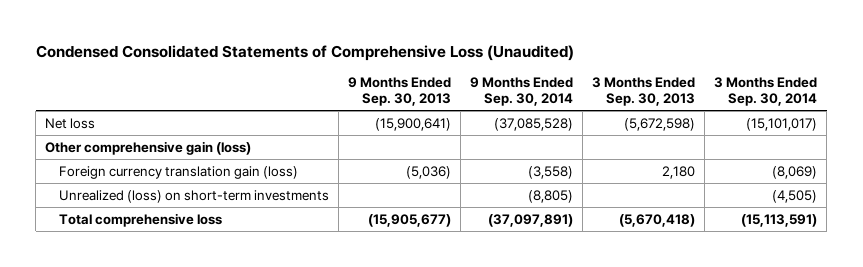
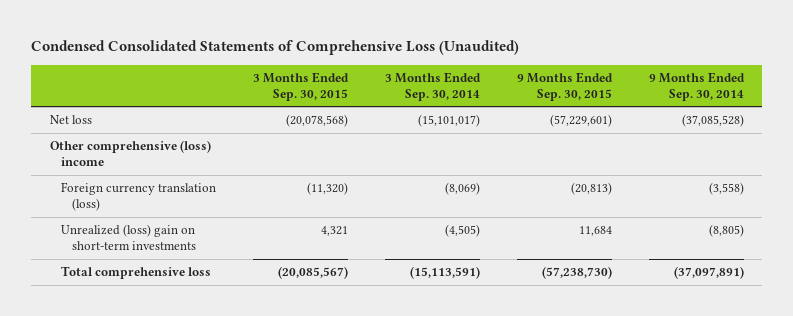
- | 9 Months Ended Sep. 30, 2013 | 9 Months Ended Sep. 30, 2014 | 3 Months Ended Sep. 30, 2013 | 3 Months Ended Sep. 30, 2014
+ | 3 Months Ended Sep. 30, 2015 | 3 Months Ended Sep. 30, 2014 | 9 Months Ended Sep. 30, 2015 | 9 Months Ended Sep. 30, 2014
- Other comprehensive gain (loss)
- Foreign currency translation gain (loss) | (5,036) | (3,558) | 2,180 | (8,069)
- Unrealized (loss) on short-term investments | | (8,805) | | (4,505)
+ Other comprehensive (loss) income
+ Foreign currency translation (loss) | (11,320) | (8,069) | (20,813) | (3,558)
+ Unrealized (loss) gain on short-term investments | 4,321 | (4,505) | 11,684 | (8,805)

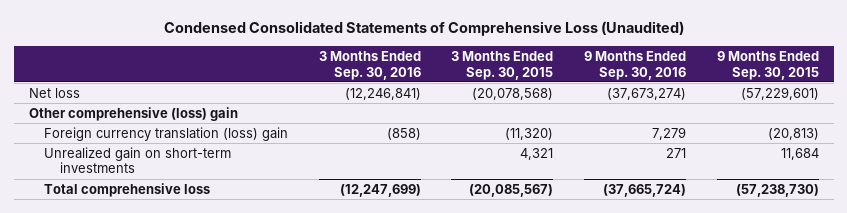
- | 3 Months Ended Sep. 30, 2015 | 3 Months Ended Sep. 30, 2014 | 9 Months Ended Sep. 30, 2015 | 9 Months Ended Sep. 30, 2014
+ | 3 Months Ended Sep. 30, 2016 | 3 Months Ended Sep. 30, 2015 | 9 Months Ended Sep. 30, 2016 | 9 Months Ended Sep. 30, 2015
- Other comprehensive (loss) income
- Foreign currency translation (loss) | (11,320) | (8,069) | (20,813) | (3,558)
- Unrealized (loss) gain on short-term investments | 4,321 | (4,505) | 11,684 | (8,805)
+ Other comprehensive (loss) gain
+ Foreign currency translation (loss) gain | (858) | (11,320) | 7,279 | (20,813)
+ Unrealized gain on short-term investments | | 4,321 | 271 | 11,684

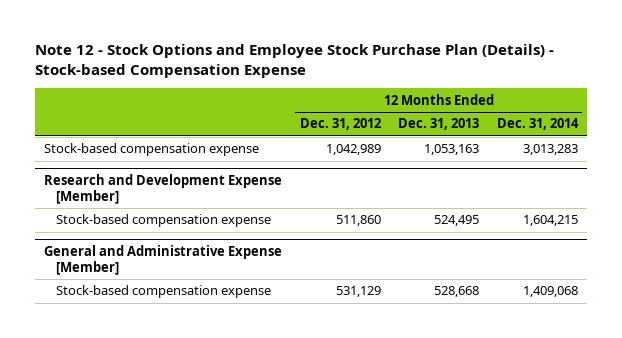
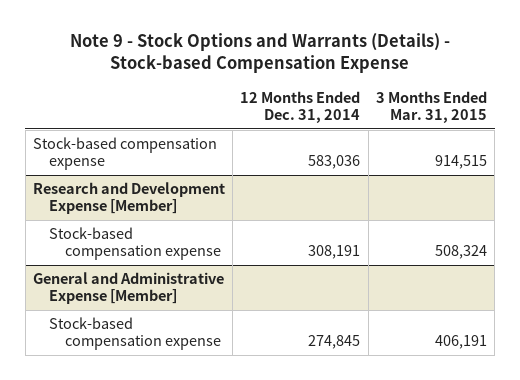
- Note 12 - Stock Options and Employee Stock Purchase Plan (Details) - Stock-based Compensation Expense
+ Note 9 - Stock Options and Warrants (Details) - Stock-based Compensation Expense
- | 12 Months Ended Dec. 31, 2012 | 12 Months Ended Dec. 31, 2013 | 12 Months Ended Dec. 31, 2014
+ | 12 Months Ended Dec. 31, 2014 | 3 Months Ended Mar. 31, 2015
- Stock-based compensation expense | 1,042,989 | 1,053,163 | 3,013,283
+ Stock-based compensation expense | 583,036 | 914,515
@ Research and Development Expense [Member]
- Stock-based compensation expense | 511,860 | 524,495 | 1,604,215
+ Stock-based compensation expense | 308,191 | 508,324
@ General and Administrative Expense [Member]
- Stock-based compensation expense | 531,129 | 528,668 | 1,409,068
+ Stock-based compensation expense | 274,845 | 406,191

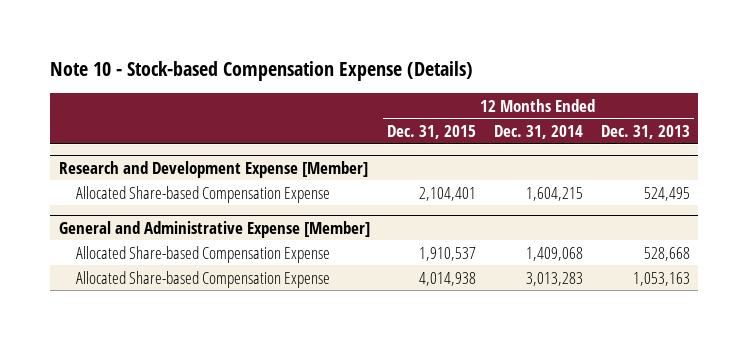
- Note 9 - Stock Options and Warrants (Details) - Stock-based Compensation Expense
+ Note 10 - Stock-based Compensation Expense (Details)
- | 12 Months Ended Dec. 31, 2014 | 3 Months Ended Mar. 31, 2015
+ | 12 Months Ended Dec. 31, 2015 | 12 Months Ended Dec. 31, 2014 | 12 Months Ended Dec. 31, 2013
- Stock-based compensation expense | 583,036 | 914,515
@ Research and Development Expense [Member]
- Stock-based compensation expense | 308,191 | 508,324
+ Allocated Share-based Compensation Expense | 2,104,401 | 1,604,215 | 524,495
@ General and Administrative Expense [Member]
- Stock-based compensation expense | 274,845 | 406,191
+ Allocated Share-based Compensation Expense | 1,910,537 | 1,409,068 | 528,668
+ Allocated Share-based Compensation Expense | 4,014,938 | 3,013,283 | 1,053,163

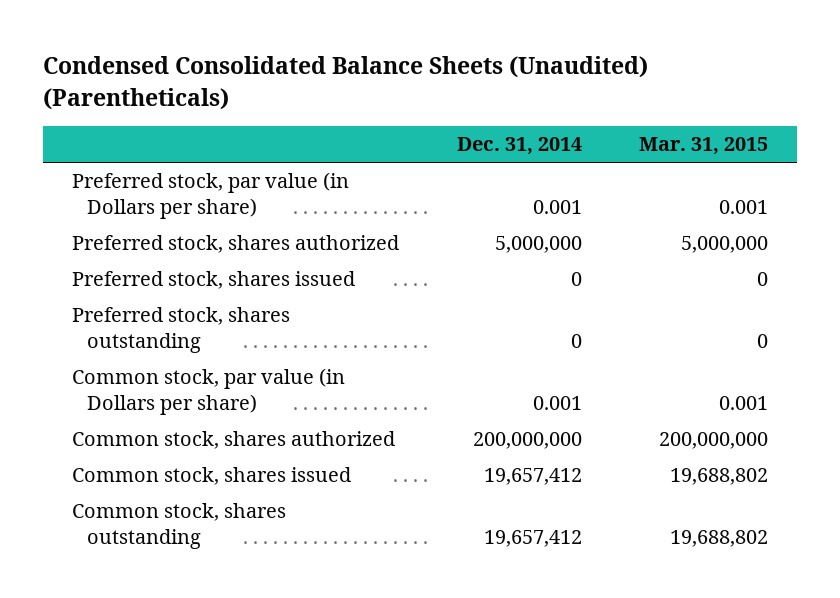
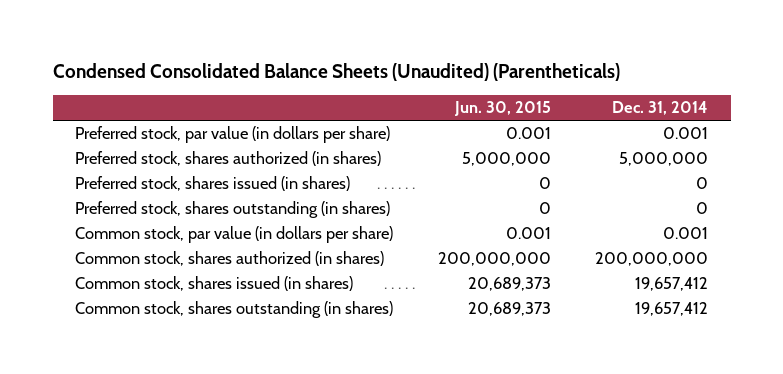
- | Dec. 31, 2014 | Mar. 31, 2015
+ | Jun. 30, 2015 | Dec. 31, 2014
- Preferred stock, par value (in Dollars per share) | 0.001 | 0.001
- Preferred stock, shares authorized | 5,000,000 | 5,000,000
- Preferred stock, shares issued | 0 | 0
- Preferred stock, shares outstanding | 0 | 0
- Common stock, par value (in Dollars per share) | 0.001 | 0.001
- Common stock, shares authorized | 200,000,000 | 200,000,000
- Common stock, shares issued | 19,657,412 | 19,688,802
- Common stock, shares outstanding | 19,657,412 | 19,688,802
+ Preferred stock, par value (in dollars per share) | 0.001 | 0.001
+ Preferred stock, shares authorized (in shares) | 5,000,000 | 5,000,000
+ Preferred stock, shares issued (in shares) | 0 | 0
+ Preferred stock, shares outstanding (in shares) | 0 | 0
+ Common stock, par value (in dollars per share) | 0.001 | 0.001
+ Common stock, shares authorized (in shares) | 200,000,000 | 200,000,000
+ Common stock, shares issued (in shares) | 20,689,373 | 19,657,412
+ Common stock, shares outstanding (in shares) | 20,689,373 | 19,657,412

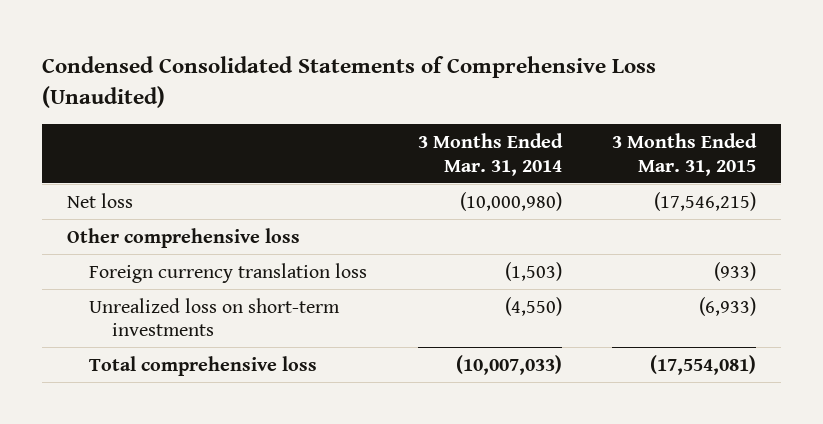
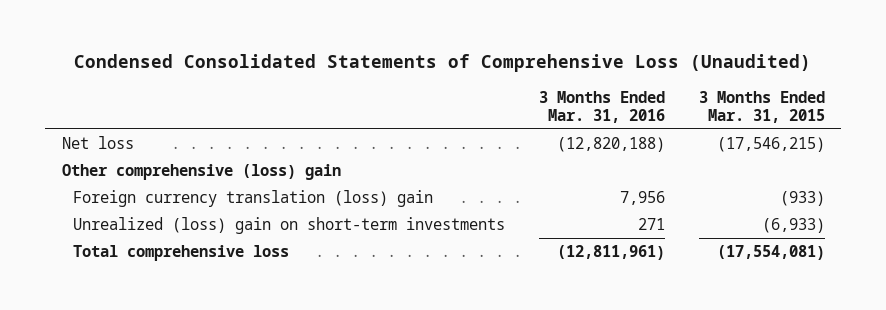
- | 3 Months Ended Mar. 31, 2014 | 3 Months Ended Mar. 31, 2015
+ | 3 Months Ended Mar. 31, 2016 | 3 Months Ended Mar. 31, 2015
- Other comprehensive loss
- Foreign currency translation loss | (1,503) | (933)
- Unrealized loss on short-term investments | (4,550) | (6,933)
+ Other comprehensive (loss) gain
+ Foreign currency translation (loss) gain | 7,956 | (933)
+ Unrealized (loss) gain on short-term investments | 271 | (6,933)

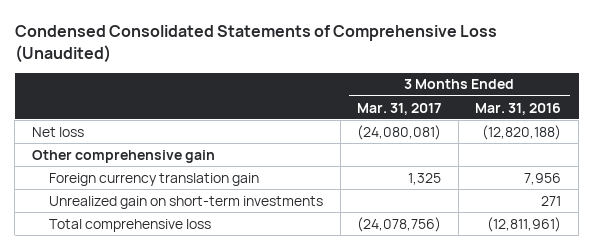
- | 3 Months Ended Mar. 31, 2016 | 3 Months Ended Mar. 31, 2015
+ | 3 Months Ended Mar. 31, 2017 | 3 Months Ended Mar. 31, 2016
- Other comprehensive (loss) gain
- Foreign currency translation (loss) gain | 7,956 | (933)
- Unrealized (loss) gain on short-term investments | 271 | (6,933)
+ Other comprehensive gain
+ Foreign currency translation gain | 1,325 | 7,956
+ Unrealized gain on short-term investments | | 271

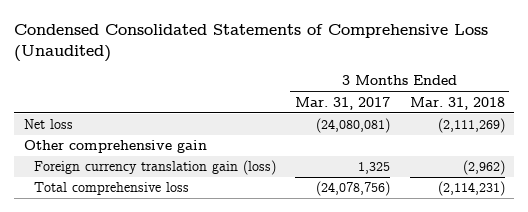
- | 3 Months Ended Mar. 31, 2017 | 3 Months Ended Mar. 31, 2016
+ | 3 Months Ended Mar. 31, 2017 | 3 Months Ended Mar. 31, 2018
- Foreign currency translation gain | 1,325 | 7,956
- Unrealized gain on short-term investments | | 271
+ Foreign currency translation gain (loss) | 1,325 | (2,962)

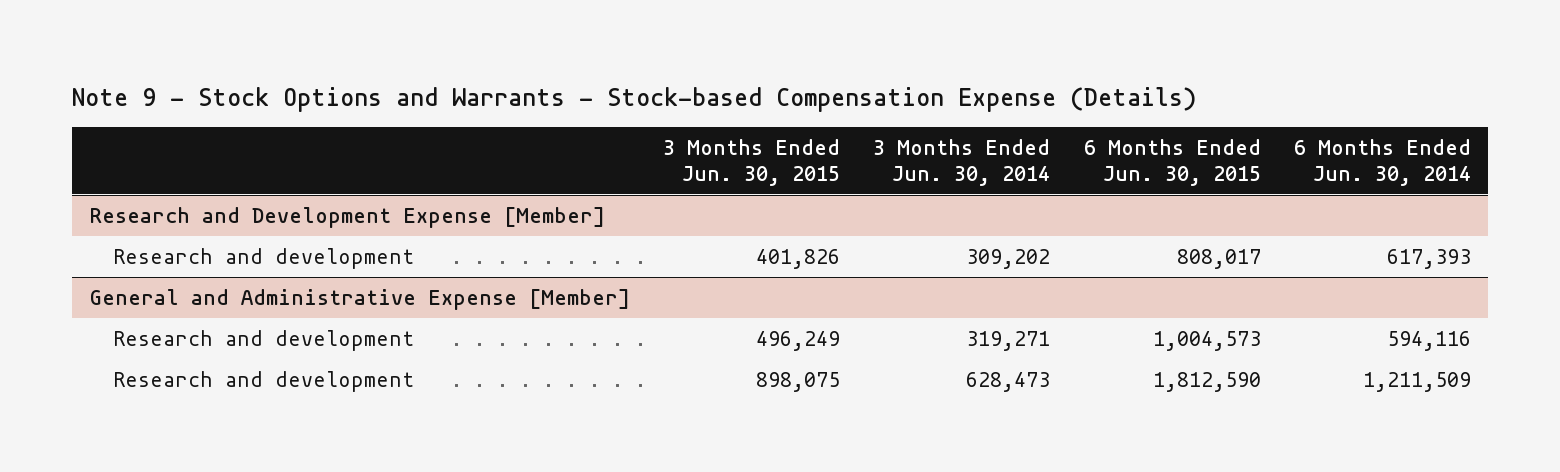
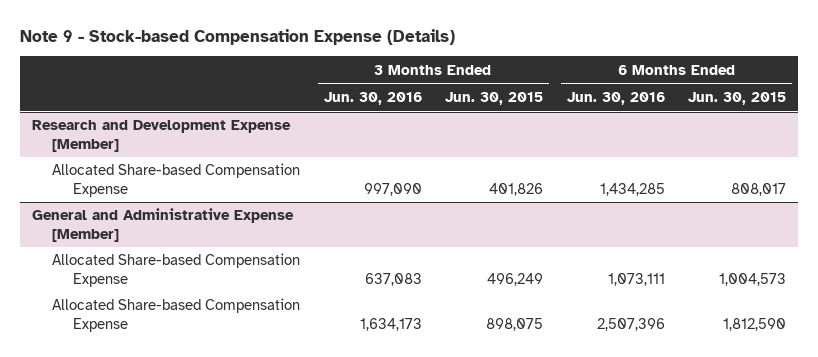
- Note 9 - Stock Options and Warrants - Stock-based Compensation Expense (Details)
+ Note 9 - Stock-based Compensation Expense (Details)
- | 3 Months Ended Jun. 30, 2015 | 3 Months Ended Jun. 30, 2014 | 6 Months Ended Jun. 30, 2015 | 6 Months Ended Jun. 30, 2014
+ | 3 Months Ended Jun. 30, 2016 | 3 Months Ended Jun. 30, 2015 | 6 Months Ended Jun. 30, 2016 | 6 Months Ended Jun. 30, 2015
@ Research and Development Expense [Member]
- Research and development | 401,826 | 309,202 | 808,017 | 617,393
+ Allocated Share-based Compensation Expense | 997,090 | 401,826 | 1,434,285 | 808,017
@ General and Administrative Expense [Member]
- Research and development | 496,249 | 319,271 | 1,004,573 | 594,116
- Research and development | 898,075 | 628,473 | 1,812,590 | 1,211,509
+ Allocated Share-based Compensation Expense | 637,083 | 496,249 | 1,073,111 | 1,004,573
+ Allocated Share-based Compensation Expense | 1,634,173 | 898,075 | 2,507,396 | 1,812,590

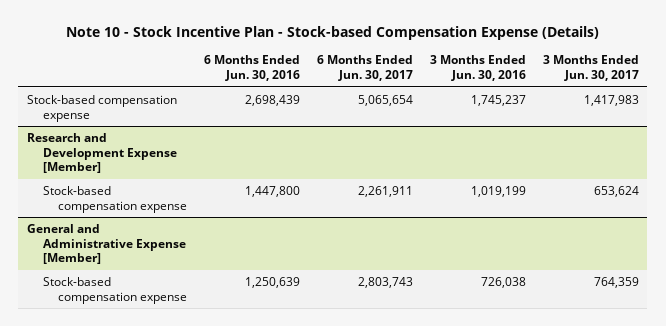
- Note 9 - Stock-based Compensation Expense (Details)
+ Note 10 - Stock Incentive Plan - Stock-based Compensation Expense (Details)
- | 3 Months Ended Jun. 30, 2016 | 3 Months Ended Jun. 30, 2015 | 6 Months Ended Jun. 30, 2016 | 6 Months Ended Jun. 30, 2015
+ | 6 Months Ended Jun. 30, 2016 | 6 Months Ended Jun. 30, 2017 | 3 Months Ended Jun. 30, 2016 | 3 Months Ended Jun. 30, 2017
+ Stock-based compensation expense | 2,698,439 | 5,065,654 | 1,745,237 | 1,417,983
@ Research and Development Expense [Member]
- Allocated Share-based Compensation Expense | 997,090 | 401,826 | 1,434,285 | 808,017
+ Stock-based compensation expense | 1,447,800 | 2,261,911 | 1,019,199 | 653,624
@ General and Administrative Expense [Member]
- Allocated Share-based Compensation Expense | 637,083 | 496,249 | 1,073,111 | 1,004,573
- Allocated Share-based Compensation Expense | 1,634,173 | 898,075 | 2,507,396 | 1,812,590
+ Stock-based compensation expense | 1,250,639 | 2,803,743 | 726,038 | 764,359

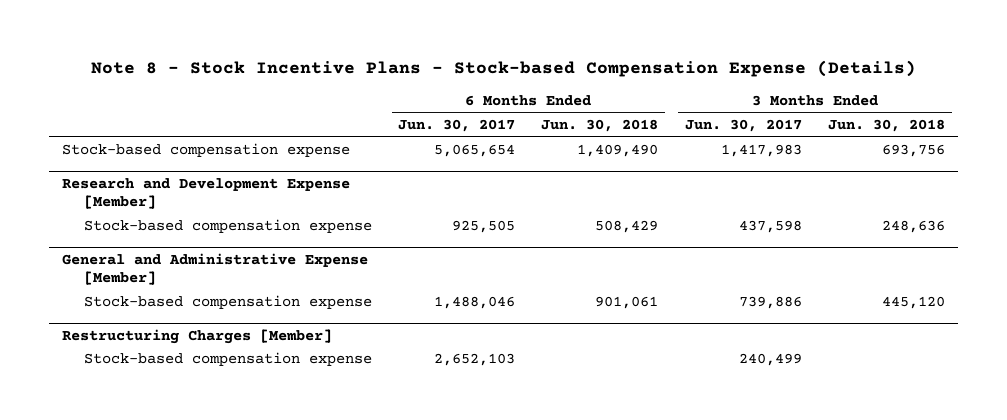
- Note 10 - Stock Incentive Plan - Stock-based Compensation Expense (Details)
+ Note 8 - Stock Incentive Plans - Stock-based Compensation Expense (Details)
- | 6 Months Ended Jun. 30, 2016 | 6 Months Ended Jun. 30, 2017 | 3 Months Ended Jun. 30, 2016 | 3 Months Ended Jun. 30, 2017
+ | 6 Months Ended Jun. 30, 2017 | 6 Months Ended Jun. 30, 2018 | 3 Months Ended Jun. 30, 2017 | 3 Months Ended Jun. 30, 2018
@ Research and Development Expense [Member]
- Stock-based compensation expense | 1,447,800 | 2,261,911 | 1,019,199 | 653,624
+ Stock-based compensation expense | 925,505 | 508,429 | 437,598 | 248,636
@ General and Administrative Expense [Member]
- Stock-based compensation expense | 1,250,639 | 2,803,743 | 726,038 | 764,359
+ Stock-based compensation expense | 1,488,046 | 901,061 | 739,886 | 445,120
+ Restructuring Charges [Member]
+ Stock-based compensation expense | 2,652,103 | | 240,499 |

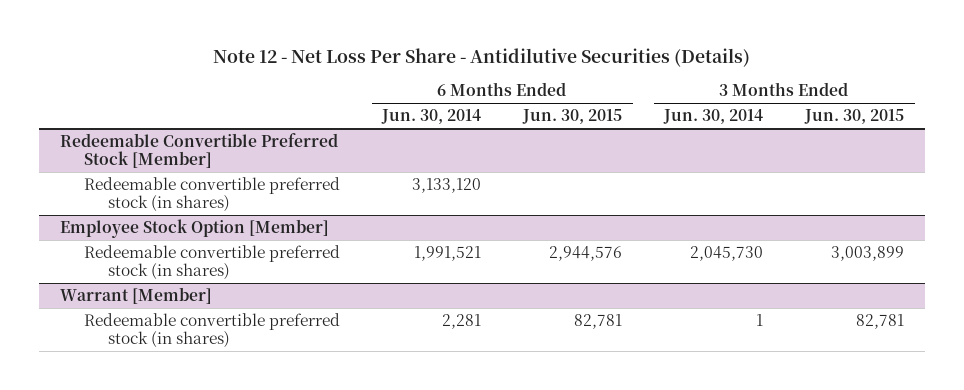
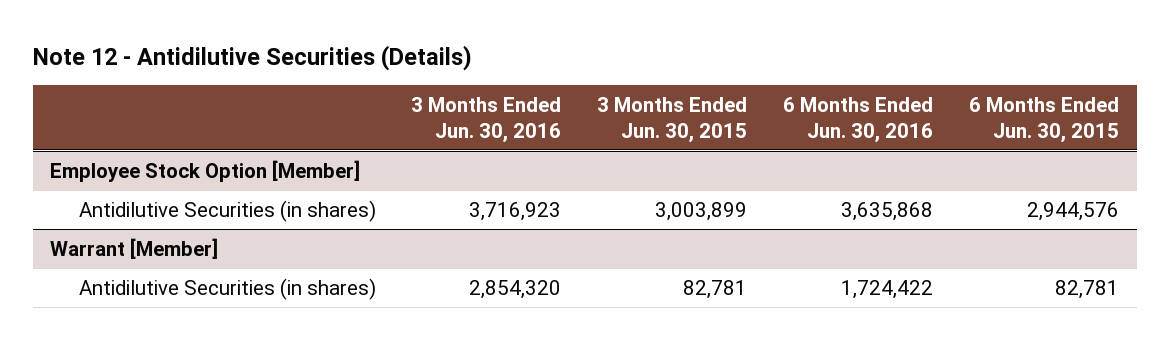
- Note 12 - Net Loss Per Share - Antidilutive Securities (Details)
+ Note 12 - Antidilutive Securities (Details)
- | 6 Months Ended Jun. 30, 2014 | 6 Months Ended Jun. 30, 2015 | 3 Months Ended Jun. 30, 2014 | 3 Months Ended Jun. 30, 2015
+ | 3 Months Ended Jun. 30, 2016 | 3 Months Ended Jun. 30, 2015 | 6 Months Ended Jun. 30, 2016 | 6 Months Ended Jun. 30, 2015
- Redeemable Convertible Preferred Stock [Member]
- Redeemable convertible preferred stock (in shares) | 3,133,120 | | |
@ Employee Stock Option [Member]
- Redeemable convertible preferred stock (in shares) | 1,991,521 | 2,944,576 | 2,045,730 | 3,003,899
+ Antidilutive Securities (in shares) | 3,716,923 | 3,003,899 | 3,635,868 | 2,944,576
@ Warrant [Member]
- Redeemable convertible preferred stock (in shares) | 2,281 | 82,781 | 1 | 82,781
+ Antidilutive Securities (in shares) | 2,854,320 | 82,781 | 1,724,422 | 82,781

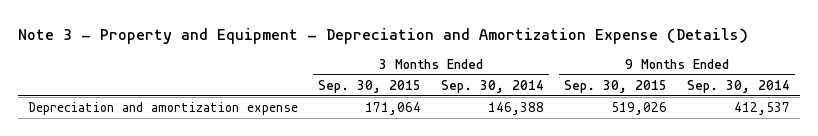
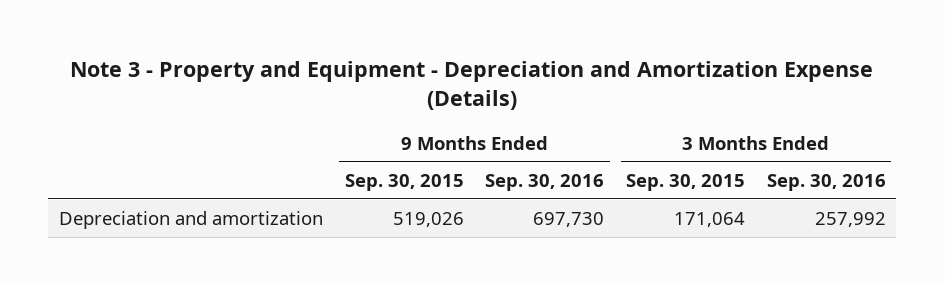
- | 3 Months Ended Sep. 30, 2015 | 3 Months Ended Sep. 30, 2014 | 9 Months Ended Sep. 30, 2015 | 9 Months Ended Sep. 30, 2014
+ | 9 Months Ended Sep. 30, 2015 | 9 Months Ended Sep. 30, 2016 | 3 Months Ended Sep. 30, 2015 | 3 Months Ended Sep. 30, 2016
- Depreciation and amortization expense | 171,064 | 146,388 | 519,026 | 412,537
+ Depreciation and amortization | 519,026 | 697,730 | 171,064 | 257,992

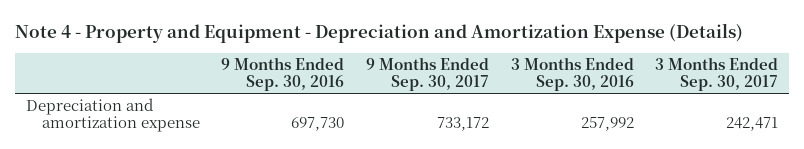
- Note 3 - Property and Equipment - Depreciation and Amortization Expense (Details)
+ Note 4 - Property and Equipment - Depreciation and Amortization Expense (Details)
- | 9 Months Ended Sep. 30, 2015 | 9 Months Ended Sep. 30, 2016 | 3 Months Ended Sep. 30, 2015 | 3 Months Ended Sep. 30, 2016
+ | 9 Months Ended Sep. 30, 2016 | 9 Months Ended Sep. 30, 2017 | 3 Months Ended Sep. 30, 2016 | 3 Months Ended Sep. 30, 2017
- Depreciation and amortization | 519,026 | 697,730 | 171,064 | 257,992
+ Depreciation and amortization expense | 697,730 | 733,172 | 257,992 | 242,471

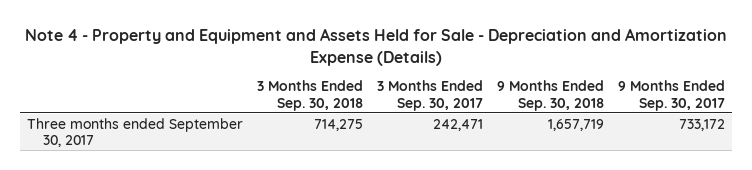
- Note 4 - Property and Equipment - Depreciation and Amortization Expense (Details)
+ Note 4 - Property and Equipment and Assets Held for Sale - Depreciation and Amortization Expense (Details)
- | 9 Months Ended Sep. 30, 2016 | 9 Months Ended Sep. 30, 2017 | 3 Months Ended Sep. 30, 2016 | 3 Months Ended Sep. 30, 2017
+ | 3 Months Ended Sep. 30, 2018 | 3 Months Ended Sep. 30, 2017 | 9 Months Ended Sep. 30, 2018 | 9 Months Ended Sep. 30, 2017
- Depreciation and amortization expense | 697,730 | 733,172 | 257,992 | 242,471
+ Three months ended September 30, 2017 | 714,275 | 242,471 | 1,657,719 | 733,172

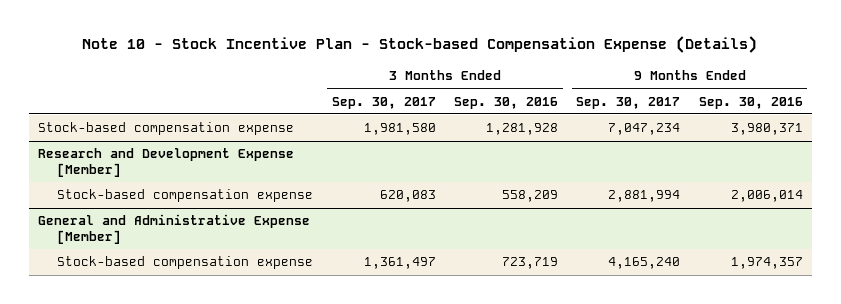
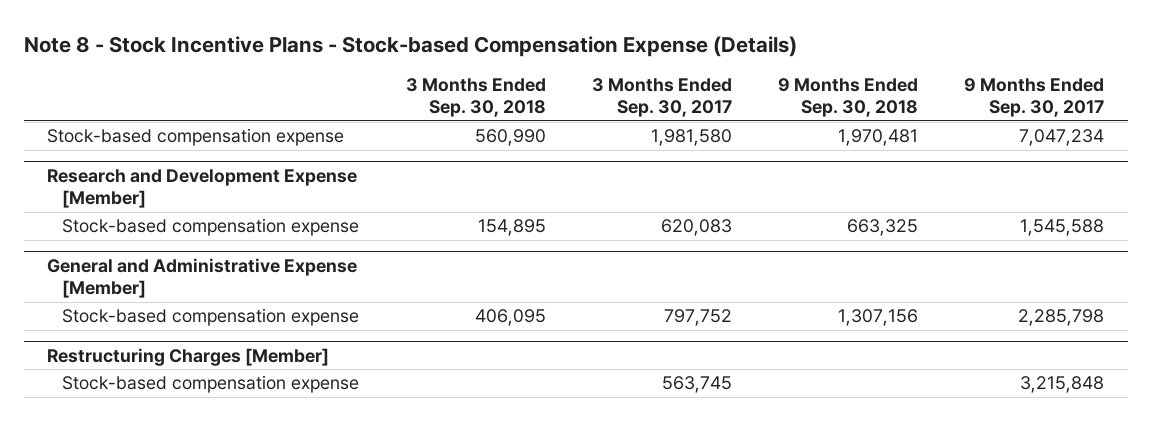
- Note 10 - Stock Incentive Plan - Stock-based Compensation Expense (Details)
+ Note 8 - Stock Incentive Plans - Stock-based Compensation Expense (Details)
- | 3 Months Ended Sep. 30, 2017 | 3 Months Ended Sep. 30, 2016 | 9 Months Ended Sep. 30, 2017 | 9 Months Ended Sep. 30, 2016
+ | 3 Months Ended Sep. 30, 2018 | 3 Months Ended Sep. 30, 2017 | 9 Months Ended Sep. 30, 2018 | 9 Months Ended Sep. 30, 2017
@ Research and Development Expense [Member]
- Stock-based compensation expense | 620,083 | 558,209 | 2,881,994 | 2,006,014
+ Stock-based compensation expense | 154,895 | 620,083 | 663,325 | 1,545,588
@ General and Administrative Expense [Member]
- Stock-based compensation expense | 1,361,497 | 723,719 | 4,165,240 | 1,974,357
+ Stock-based compensation expense | 406,095 | 797,752 | 1,307,156 | 2,285,798
+ Restructuring Charges [Member]
+ Stock-based compensation expense | | 563,745 | | 3,215,848

